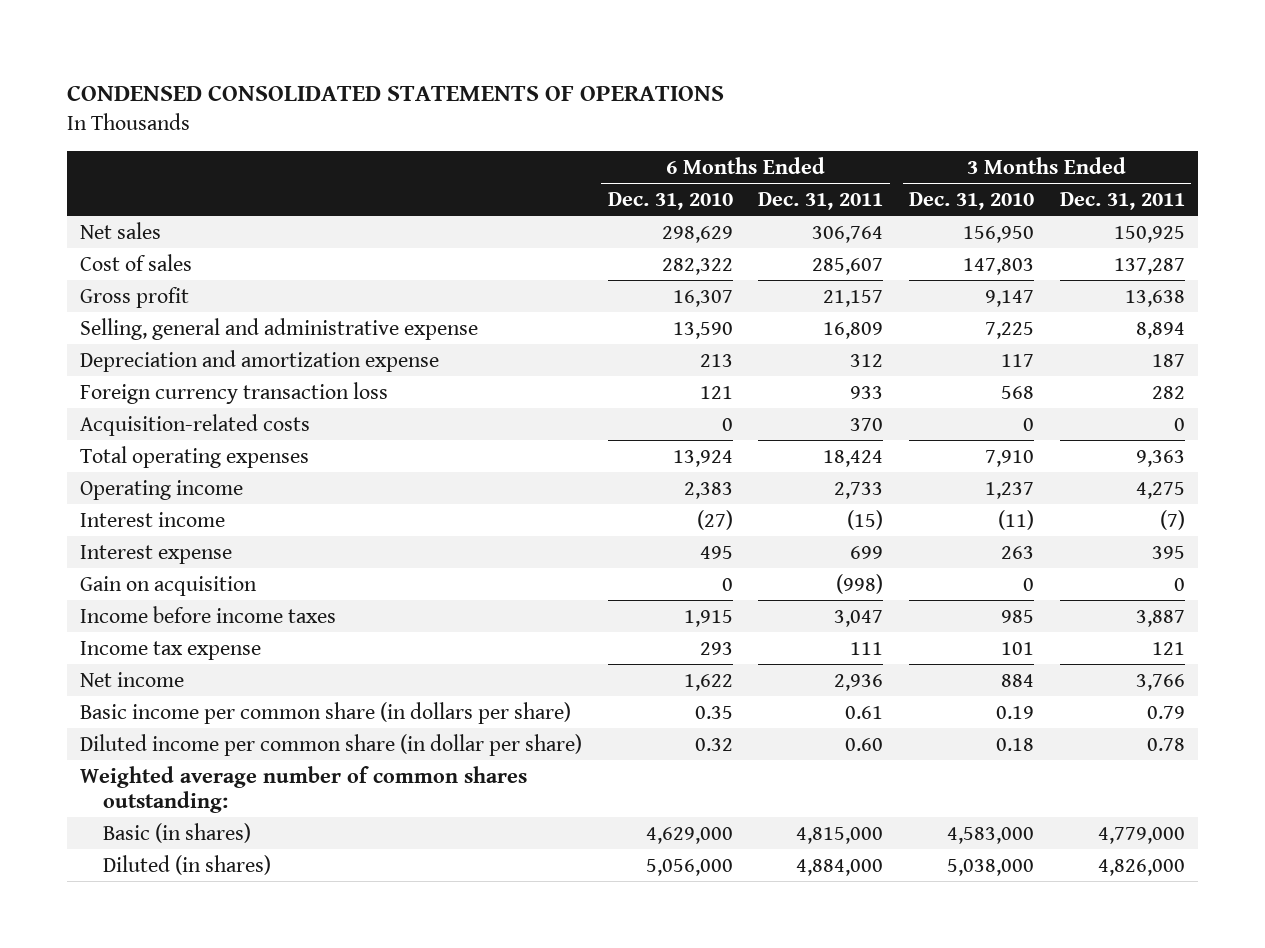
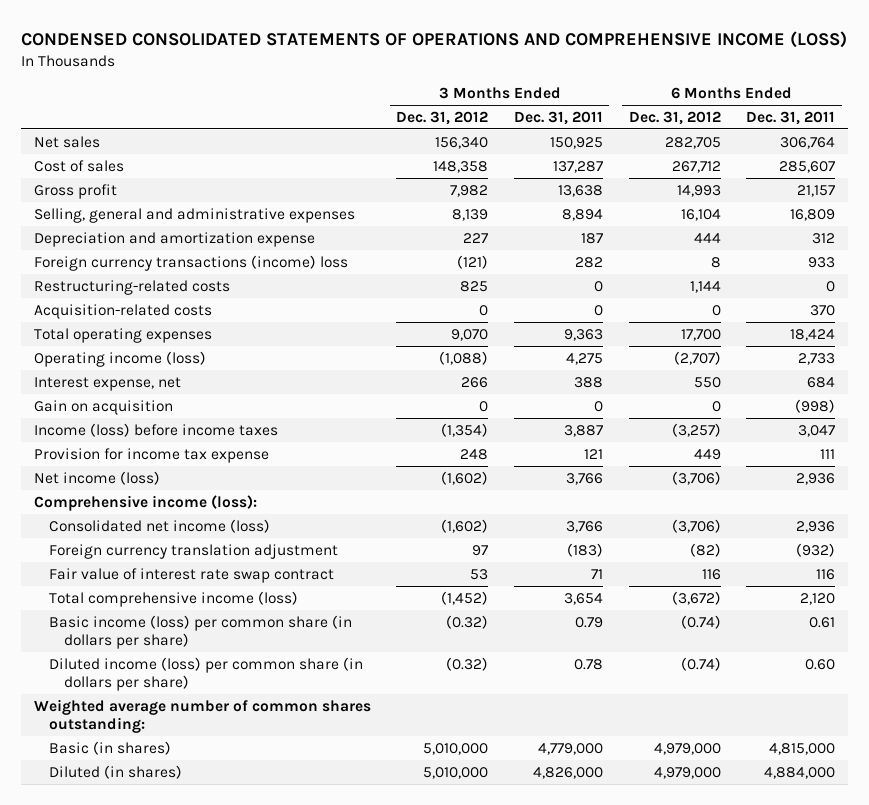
- CONDENSED CONSOLIDATED STATEMENTS OF OPERATIONS
+ CONDENSED CONSOLIDATED STATEMENTS OF OPERATIONS AND COMPREHENSIVE INCOME (LOSS)
- | 6 Months Ended Dec. 31, 2010 | 6 Months Ended Dec. 31, 2011 | 3 Months Ended Dec. 31, 2010 | 3 Months Ended Dec. 31, 2011
+ | 3 Months Ended Dec. 31, 2012 | 3 Months Ended Dec. 31, 2011 | 6 Months Ended Dec. 31, 2012 | 6 Months Ended Dec. 31, 2011
- Selling, general and administrative expense | 13,590 | 16,809 | 7,225 | 8,894
+ Selling, general and administrative expenses | 8,139 | 8,894 | 16,104 | 16,809
- Foreign currency transaction loss | 121 | 933 | 568 | 282
+ Foreign currency transactions (income) loss | (121) | 282 | 8 | 933
+ Restructuring-related costs | 825 | 0 | 1,144 | 0
- Operating income | 2,383 | 2,733 | 1,237 | 4,275
- Interest income | (27) | (15) | (11) | (7)
- Interest expense | 495 | 699 | 263 | 395
+ Operating income (loss) | (1,088) | 4,275 | (2,707) | 2,733
+ Interest expense, net | 266 | 388 | 550 | 684
- Income before income taxes | 1,915 | 3,047 | 985 | 3,887
- Income tax expense | 293 | 111 | 101 | 121
- Net income | 1,622 | 2,936 | 884 | 3,766
- Basic income per common share (in dollars per share) | 0.35 | 0.61 | 0.19 | 0.79
- Diluted income per common share (in dollar per share) | 0.32 | 0.60 | 0.18 | 0.78
+ Income (loss) before income taxes | (1,354) | 3,887 | (3,257) | 3,047
+ Provision for income tax expense | 248 | 121 | 449 | 111
+ Net income (loss) | (1,602) | 3,766 | (3,706) | 2,936
+ Comprehensive income (loss):
+ Consolidated net income (loss) | (1,602) | 3,766 | (3,706) | 2,936
+ Foreign currency translation adjustment | 97 | (183) | (82) | (932)
+ Fair value of interest rate swap contract | 53 | 71 | 116 | 116
+ Total comprehensive income (loss) | (1,452) | 3,654 | (3,672) | 2,120
+ Basic income (loss) per common share (in dollars per share) | (0.32) | 0.79 | (0.74) | 0.61
+ Diluted income (loss) per common share (in dollars per share) | (0.32) | 0.78 | (0.74) | 0.60

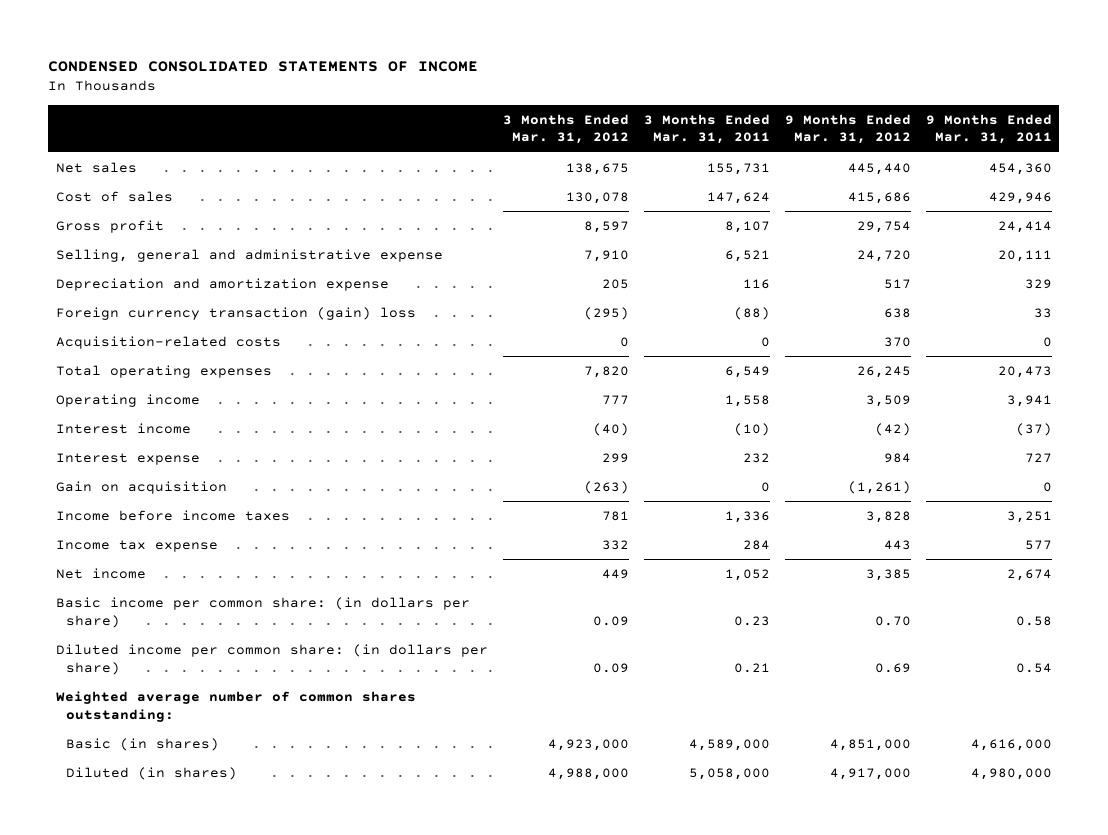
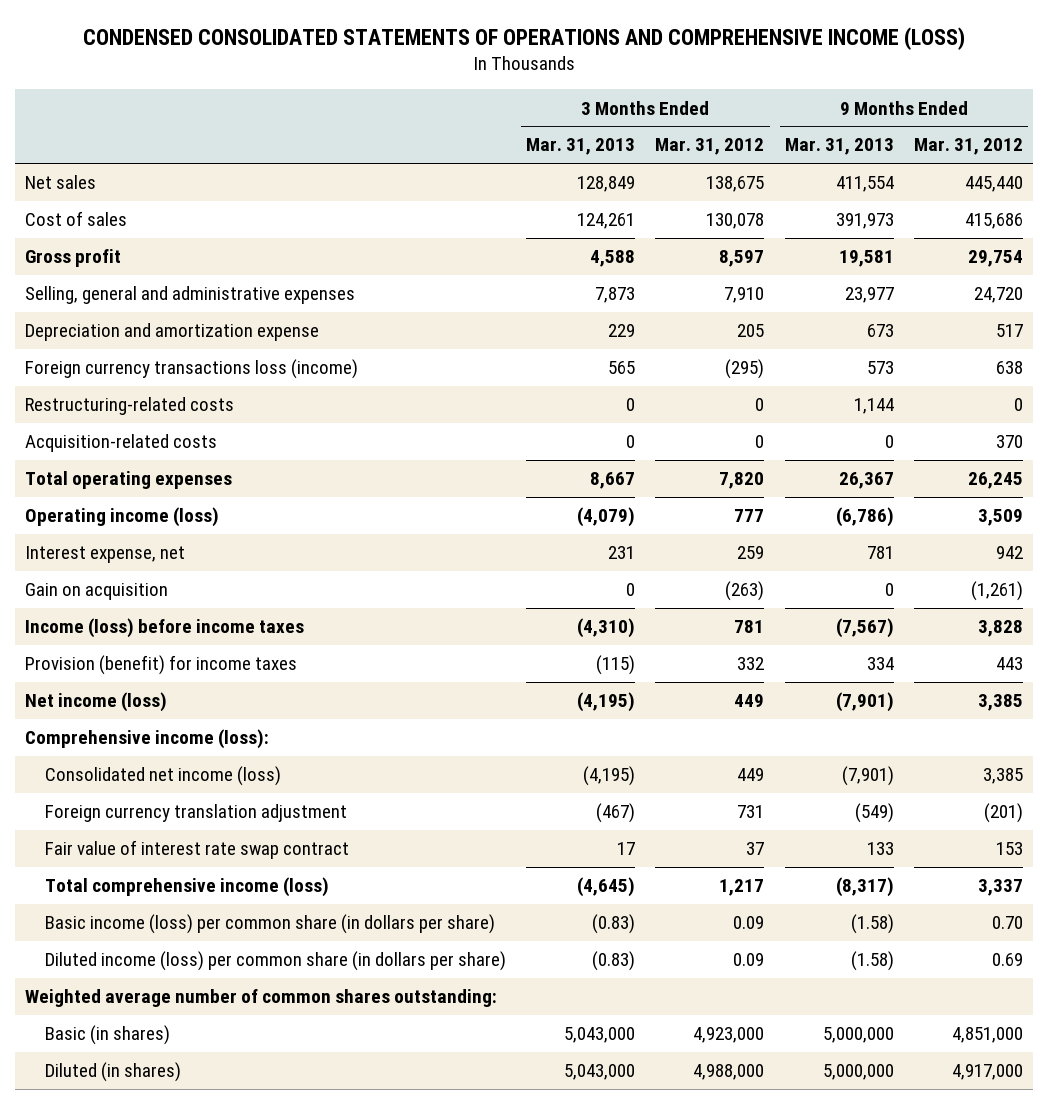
- CONDENSED CONSOLIDATED STATEMENTS OF INCOME
+ CONDENSED CONSOLIDATED STATEMENTS OF OPERATIONS AND COMPREHENSIVE INCOME (LOSS)
- | 3 Months Ended Mar. 31, 2012 | 3 Months Ended Mar. 31, 2011 | 9 Months Ended Mar. 31, 2012 | 9 Months Ended Mar. 31, 2011
+ | 3 Months Ended Mar. 31, 2013 | 3 Months Ended Mar. 31, 2012 | 9 Months Ended Mar. 31, 2013 | 9 Months Ended Mar. 31, 2012
- Selling, general and administrative expense | 7,910 | 6,521 | 24,720 | 20,111
+ Selling, general and administrative expenses | 7,873 | 7,910 | 23,977 | 24,720
- Foreign currency transaction (gain) loss | (295) | (88) | 638 | 33
+ Foreign currency transactions loss (income) | 565 | (295) | 573 | 638
+ Restructuring-related costs | 0 | 0 | 1,144 | 0
- Operating income | 777 | 1,558 | 3,509 | 3,941
- Interest income | (40) | (10) | (42) | (37)
- Interest expense | 299 | 232 | 984 | 727
+ Operating income (loss) | (4,079) | 777 | (6,786) | 3,509
+ Interest expense, net | 231 | 259 | 781 | 942
- Income before income taxes | 781 | 1,336 | 3,828 | 3,251
- Income tax expense | 332 | 284 | 443 | 577
- Net income | 449 | 1,052 | 3,385 | 2,674
- Basic income per common share: (in dollars per share) | 0.09 | 0.23 | 0.70 | 0.58
- Diluted income per common share: (in dollars per share) | 0.09 | 0.21 | 0.69 | 0.54
+ Income (loss) before income taxes | (4,310) | 781 | (7,567) | 3,828
+ Provision (benefit) for income taxes | (115) | 332 | 334 | 443
+ Net income (loss) | (4,195) | 449 | (7,901) | 3,385
+ Comprehensive income (loss):
+ Consolidated net income (loss) | (4,195) | 449 | (7,901) | 3,385
+ Foreign currency translation adjustment | (467) | 731 | (549) | (201)
+ Fair value of interest rate swap contract | 17 | 37 | 133 | 153
+ Total comprehensive income (loss) | (4,645) | 1,217 | (8,317) | 3,337
+ Basic income (loss) per common share (in dollars per share) | (0.83) | 0.09 | (1.58) | 0.70
+ Diluted income (loss) per common share (in dollars per share) | (0.83) | 0.09 | (1.58) | 0.69

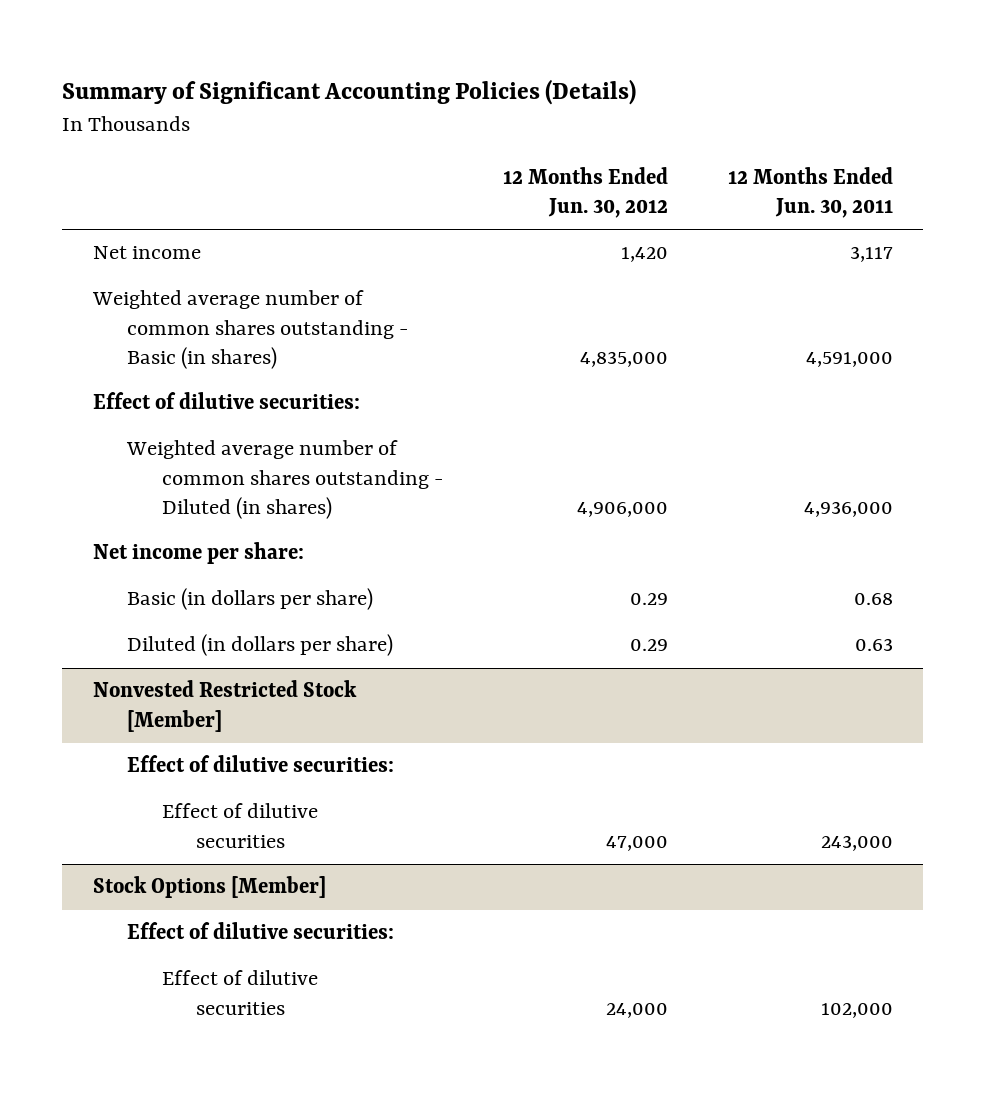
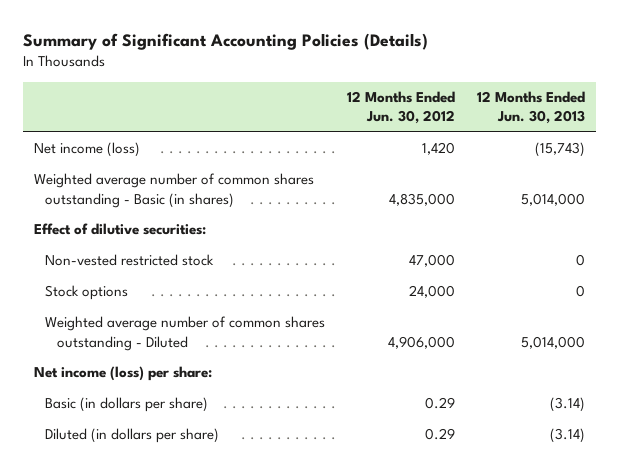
- | 12 Months Ended Jun. 30, 2012 | 12 Months Ended Jun. 30, 2011
+ | 12 Months Ended Jun. 30, 2012 | 12 Months Ended Jun. 30, 2013
- Net income | 1,420 | 3,117
+ Net income (loss) | 1,420 | (15,743)
- Weighted average number of common shares outstanding - Diluted (in shares) | 4,906,000 | 4,936,000
- Net income per share:
+ Non-vested restricted stock | 47,000 | 0
+ Stock options | 24,000 | 0
+ Weighted average number of common shares outstanding - Diluted | 4,906,000 | 5,014,000
+ Net income (loss) per share:
- Nonvested Restricted Stock [Member]
- Effect of dilutive securities:
- Effect of dilutive securities | 47,000 | 243,000
- Stock Options [Member]
- Effect of dilutive securities:
- Effect of dilutive securities | 24,000 | 102,000

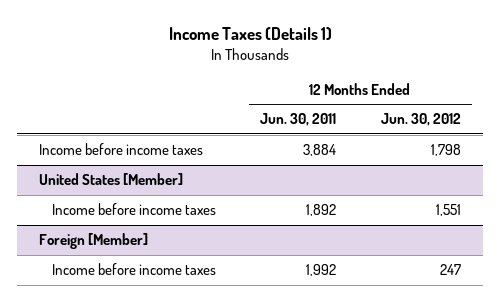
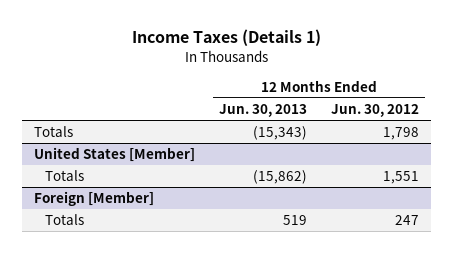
- | 12 Months Ended Jun. 30, 2011 | 12 Months Ended Jun. 30, 2012
+ | 12 Months Ended Jun. 30, 2013 | 12 Months Ended Jun. 30, 2012
- Income before income taxes | 3,884 | 1,798
+ Totals | (15,343) | 1,798
@ United States [Member]
- Income before income taxes | 1,892 | 1,551
+ Totals | (15,862) | 1,551
@ Foreign [Member]
- Income before income taxes | 1,992 | 247
+ Totals | 519 | 247

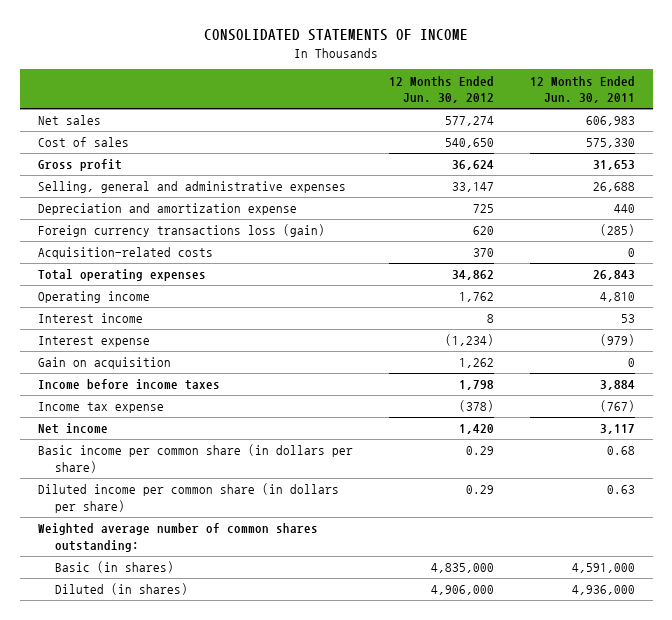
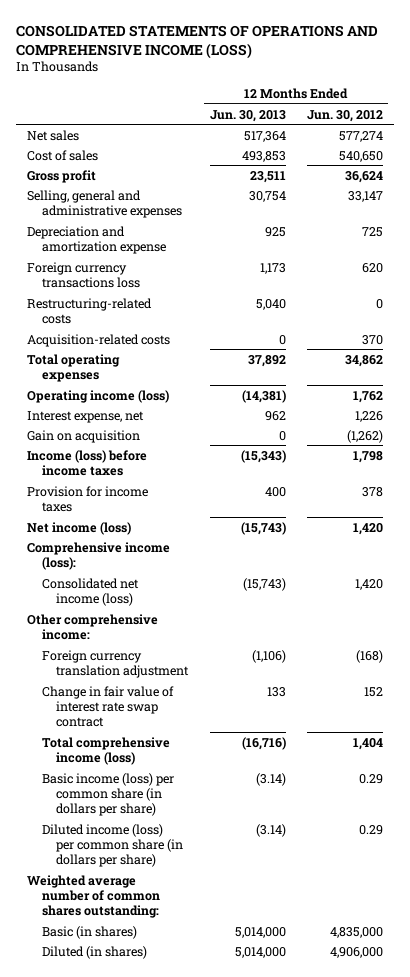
- CONSOLIDATED STATEMENTS OF INCOME
+ CONSOLIDATED STATEMENTS OF OPERATIONS AND COMPREHENSIVE INCOME (LOSS)
- | 12 Months Ended Jun. 30, 2012 | 12 Months Ended Jun. 30, 2011
+ | 12 Months Ended Jun. 30, 2013 | 12 Months Ended Jun. 30, 2012
- Foreign currency transactions loss (gain) | 620 | (285)
+ Foreign currency transactions loss | 1,173 | 620
+ Restructuring-related costs | 5,040 | 0
- Operating income | 1,762 | 4,810
- Interest income | 8 | 53
- Interest expense | (1,234) | (979)
- Gain on acquisition | 1,262 | 0
- Income before income taxes | 1,798 | 3,884
- Income tax expense | (378) | (767)
- Net income | 1,420 | 3,117
- Basic income per common share (in dollars per share) | 0.29 | 0.68
- Diluted income per common share (in dollars per share) | 0.29 | 0.63
+ Operating income (loss) | (14,381) | 1,762
+ Interest expense, net | 962 | 1,226
+ Gain on acquisition | 0 | (1,262)
+ Income (loss) before income taxes | (15,343) | 1,798
+ Provision for income taxes | 400 | 378
+ Net income (loss) | (15,743) | 1,420
+ Comprehensive income (loss):
+ Consolidated net income (loss) | (15,743) | 1,420
+ Other comprehensive income:
+ Foreign currency translation adjustment | (1,106) | (168)
+ Change in fair value of interest rate swap contract | 133 | 152
+ Total comprehensive income (loss) | (16,716) | 1,404
+ Basic income (loss) per common share (in dollars per share) | (3.14) | 0.29
+ Diluted income (loss) per common share (in dollars per share) | (3.14) | 0.29

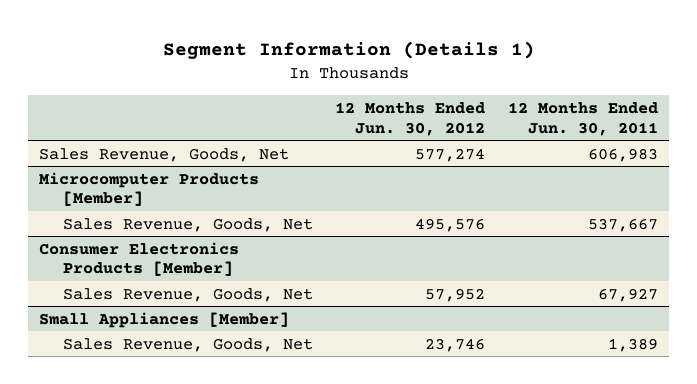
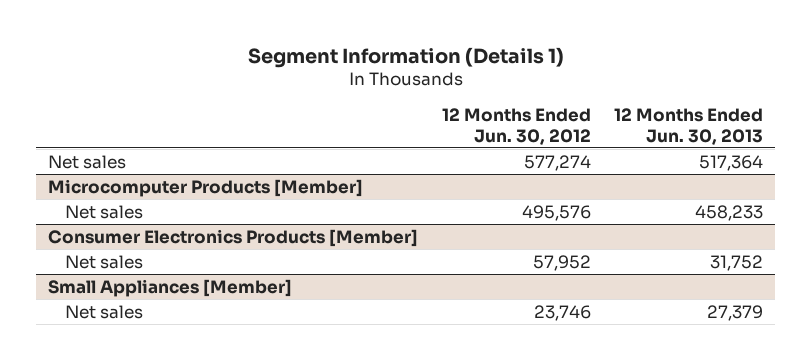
- | 12 Months Ended Jun. 30, 2012 | 12 Months Ended Jun. 30, 2011
+ | 12 Months Ended Jun. 30, 2012 | 12 Months Ended Jun. 30, 2013
- Sales Revenue, Goods, Net | 577,274 | 606,983
+ Net sales | 577,274 | 517,364
@ Microcomputer Products [Member]
- Sales Revenue, Goods, Net | 495,576 | 537,667
+ Net sales | 495,576 | 458,233
@ Consumer Electronics Products [Member]
- Sales Revenue, Goods, Net | 57,952 | 67,927
+ Net sales | 57,952 | 31,752
@ Small Appliances [Member]
- Sales Revenue, Goods, Net | 23,746 | 1,389
+ Net sales | 23,746 | 27,379

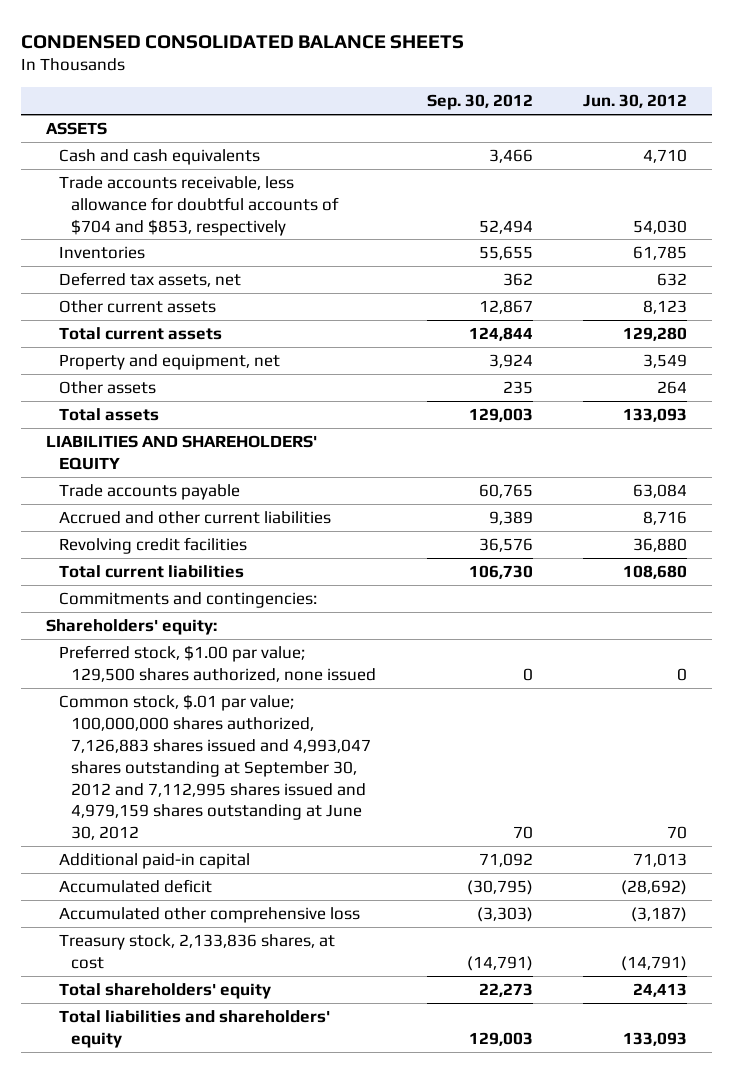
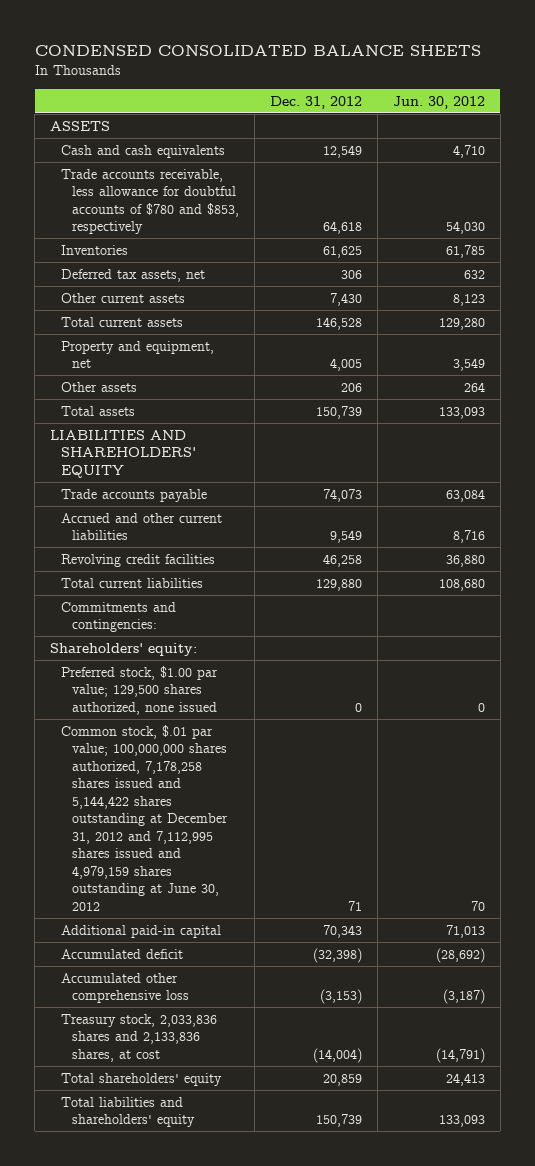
- | Sep. 30, 2012 | Jun. 30, 2012
+ | Dec. 31, 2012 | Jun. 30, 2012
- Trade accounts receivable, less allowance for doubtful accounts of $704 and $853, respectively | 52,494 | 54,030
+ Trade accounts receivable, less allowance for doubtful accounts of $780 and $853, respectively | 64,618 | 54,030
- Common stock, $.01 par value; 100,000,000 shares authorized, 7,126,883 shares issued and 4,993,047 shares outstanding at September 30, 2012 and 7,112,995 shares issued and 4,979,159 shares outstanding at June 30, 2012 | 70 | 70
+ Common stock, $.01 par value; 100,000,000 shares authorized, 7,178,258 shares issued and 5,144,422 shares outstanding at December 31, 2012 and 7,112,995 shares issued and 4,979,159 shares outstanding at June 30, 2012 | 71 | 70
- Treasury stock, 2,133,836 shares, at cost | (14,791) | (14,791)
+ Treasury stock, 2,033,836 shares and 2,133,836 shares, at cost | (14,004) | (14,791)

